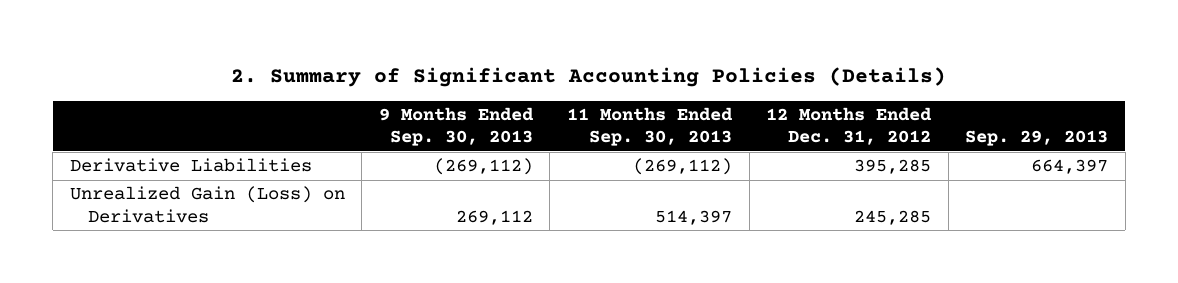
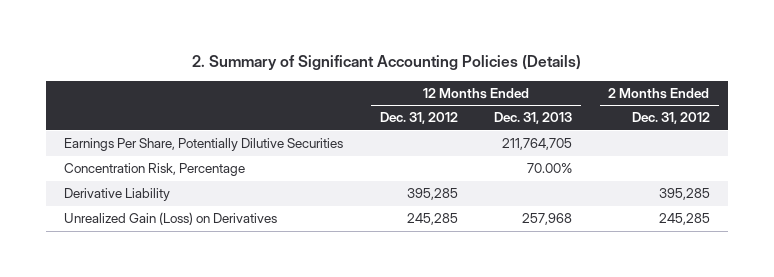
- | 9 Months Ended Sep. 30, 2013 | 11 Months Ended Sep. 30, 2013 | 12 Months Ended Dec. 31, 2012 | Sep. 29, 2013
+ | 12 Months Ended Dec. 31, 2012 | 12 Months Ended Dec. 31, 2013 | 2 Months Ended Dec. 31, 2012
- Derivative Liabilities | (269,112) | (269,112) | 395,285 | 664,397
+ Earnings Per Share, Potentially Dilutive Securities | | 211,764,705 |
+ Concentration Risk, Percentage | | 70.00% |
+ Derivative Liability | 395,285 | | 395,285

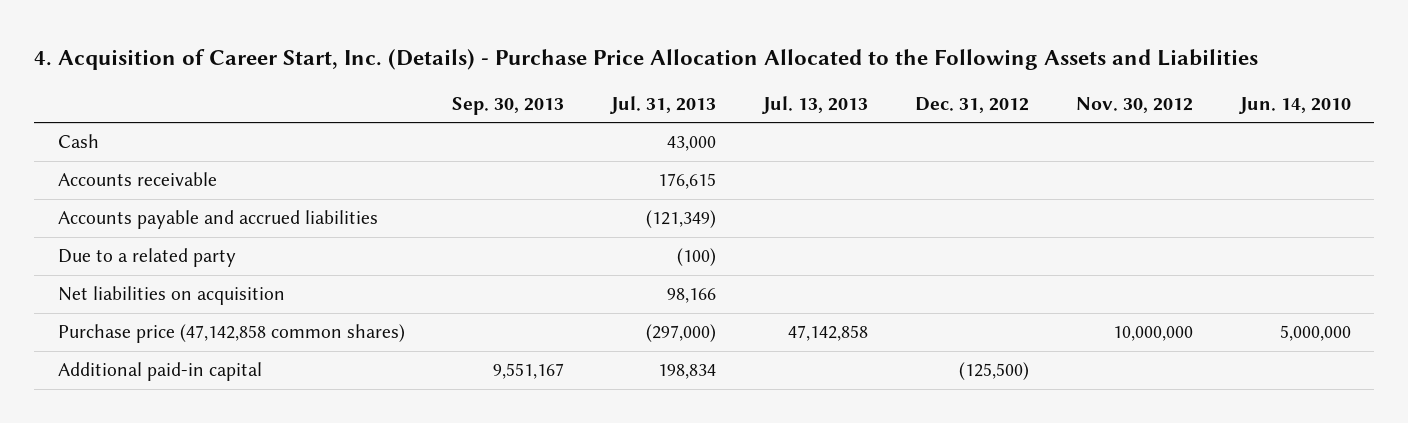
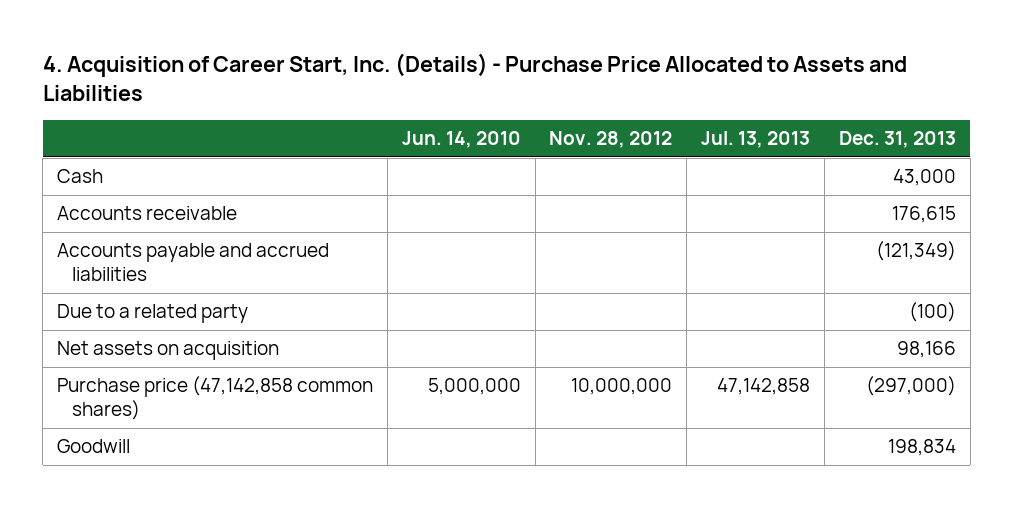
- 4. Acquisition of Career Start, Inc. (Details) - Purchase Price Allocation Allocated to the Following Assets and Liabilities
+ 4. Acquisition of Career Start, Inc. (Details) - Purchase Price Allocated to Assets and Liabilities
- | Sep. 30, 2013 | Jul. 31, 2013 | Jul. 13, 2013 | Dec. 31, 2012 | Nov. 30, 2012 | Jun. 14, 2010
+ | Jun. 14, 2010 | Nov. 28, 2012 | Jul. 13, 2013 | Dec. 31, 2013
- Net liabilities on acquisition | | 98,166 | | | |
+ Net assets on acquisition | | | | 98,166
- Additional paid-in capital | 9,551,167 | 198,834 | | (125,500) | |
+ Goodwill | | | | 198,834

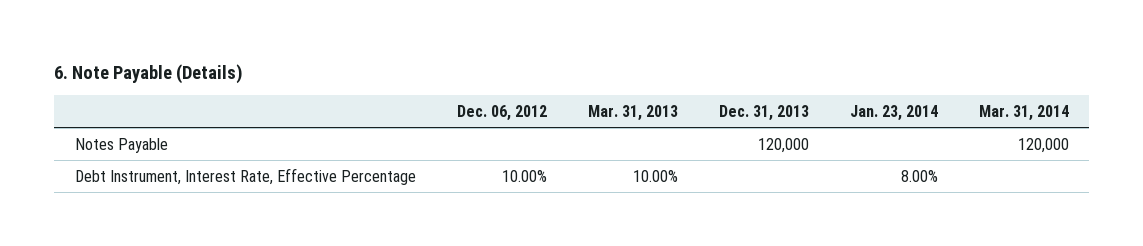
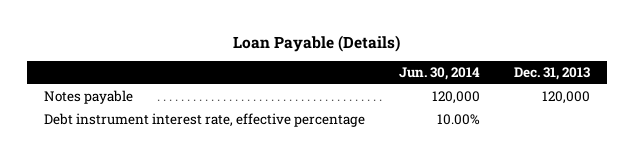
- 6. Note Payable (Details)
+ Loan Payable (Details)
- | Dec. 06, 2012 | Mar. 31, 2013 | Dec. 31, 2013 | Jan. 23, 2014 | Mar. 31, 2014
+ | Jun. 30, 2014 | Dec. 31, 2013
- Notes Payable | | | 120,000 | | 120,000
- Debt Instrument, Interest Rate, Effective Percentage | 10.00% | 10.00% | | 8.00% |
+ Notes payable | 120,000 | 120,000
+ Debt instrument interest rate, effective percentage | 10.00% |

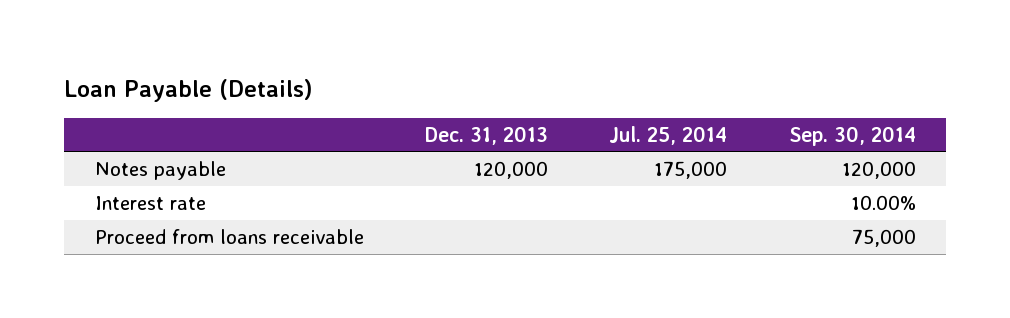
- | Jun. 30, 2014 | Dec. 31, 2013
+ | Dec. 31, 2013 | Jul. 25, 2014 | Sep. 30, 2014
- Debt instrument interest rate, effective percentage | 10.00% |
+ Interest rate | | | 10.00%
+ Proceed from loans receivable | | | 75,000

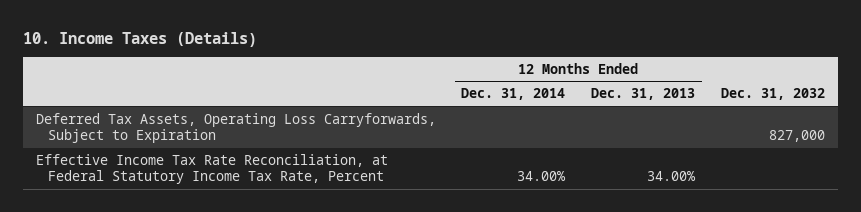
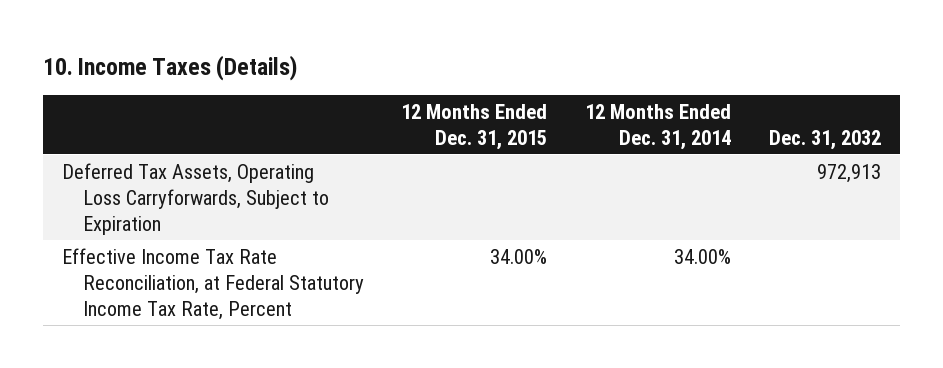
- | 12 Months Ended Dec. 31, 2014 | 12 Months Ended Dec. 31, 2013 | Dec. 31, 2032
+ | 12 Months Ended Dec. 31, 2015 | 12 Months Ended Dec. 31, 2014 | Dec. 31, 2032
- Deferred Tax Assets, Operating Loss Carryforwards, Subject to Expiration | | | 827,000
+ Deferred Tax Assets, Operating Loss Carryforwards, Subject to Expiration | | | 972,913

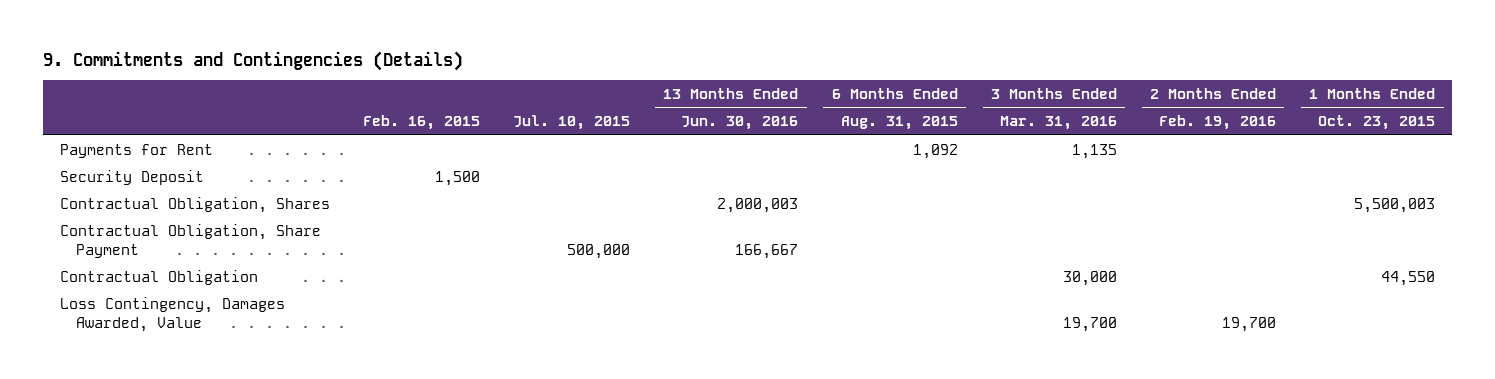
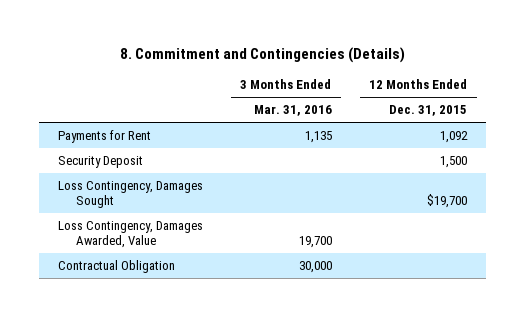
- 9. Commitments and Contingencies (Details)
+ 8. Commitment and Contingencies (Details)
- | Feb. 16, 2015 | Jul. 10, 2015 | 13 Months Ended Jun. 30, 2016 | 6 Months Ended Aug. 31, 2015 | 3 Months Ended Mar. 31, 2016 | 2 Months Ended Feb. 19, 2016 | 1 Months Ended Oct. 23, 2015
+ | 3 Months Ended Mar. 31, 2016 | 12 Months Ended Dec. 31, 2015
- Contractual Obligation, Shares | | | 2,000,003 | | | | 5,500,003
- Contractual Obligation, Share Payment | | 500,000 | 166,667 | | | |
+ Loss Contingency, Damages Sought | | $19,700
moved down: Contractual Obligation | 30,000 |

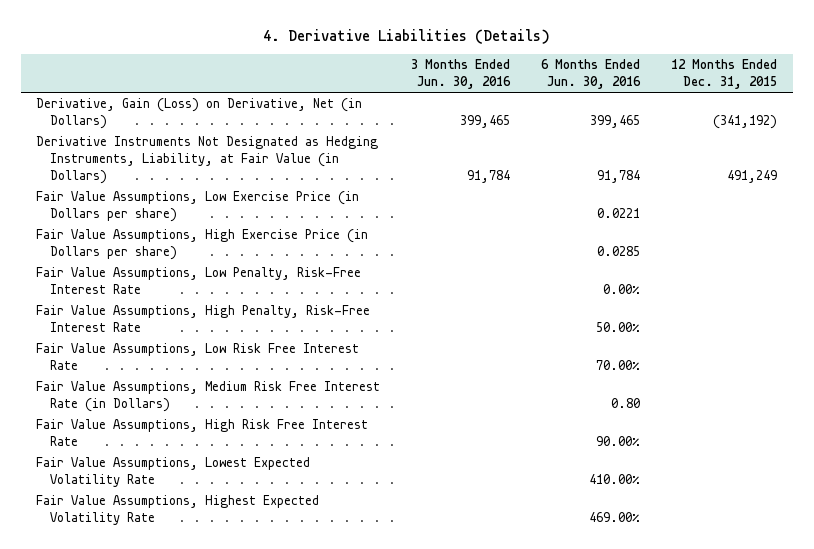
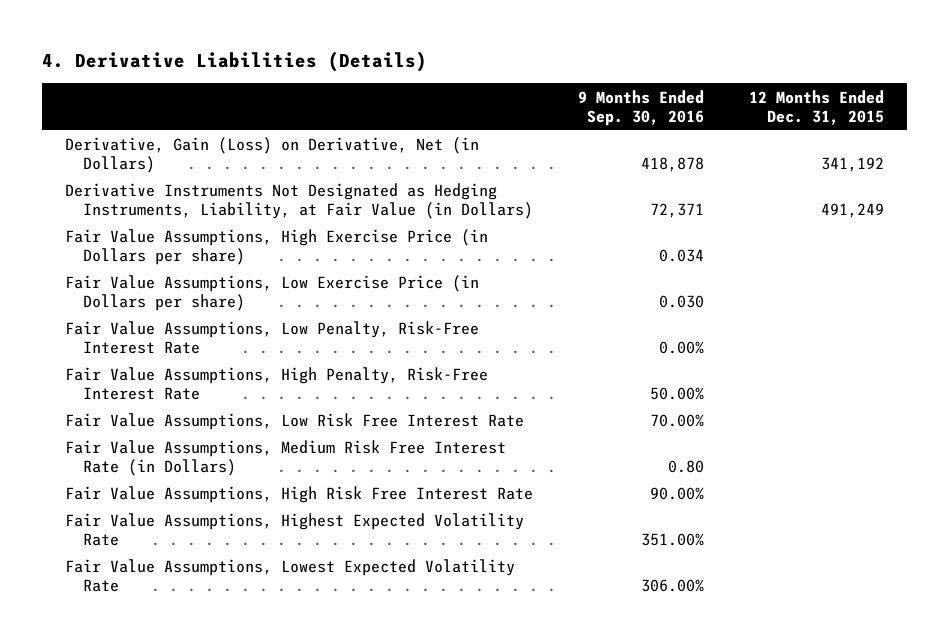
- | 3 Months Ended Jun. 30, 2016 | 6 Months Ended Jun. 30, 2016 | 12 Months Ended Dec. 31, 2015
+ | 9 Months Ended Sep. 30, 2016 | 12 Months Ended Dec. 31, 2015
- Derivative, Gain (Loss) on Derivative, Net (in Dollars) | 399,465 | 399,465 | (341,192)
+ Derivative, Gain (Loss) on Derivative, Net (in Dollars) | 418,878 | 341,192
moved down: Fair Value Assumptions, Low Exercise Price (in Dollars per share) | 0.030 |
moved down: Fair Value Assumptions, Lowest Expected Volatility Rate | 306.00% |

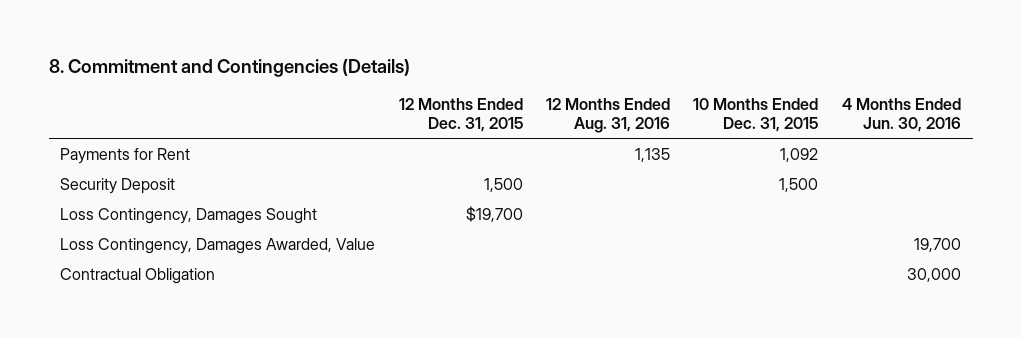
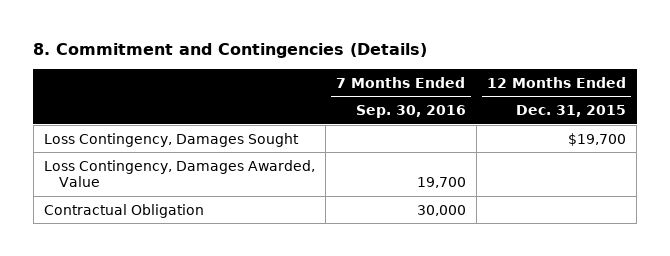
- | 12 Months Ended Dec. 31, 2015 | 12 Months Ended Aug. 31, 2016 | 10 Months Ended Dec. 31, 2015 | 4 Months Ended Jun. 30, 2016
+ | 7 Months Ended Sep. 30, 2016 | 12 Months Ended Dec. 31, 2015
- Payments for Rent | | 1,135 | 1,092 |
- Security Deposit | 1,500 | | 1,500 |

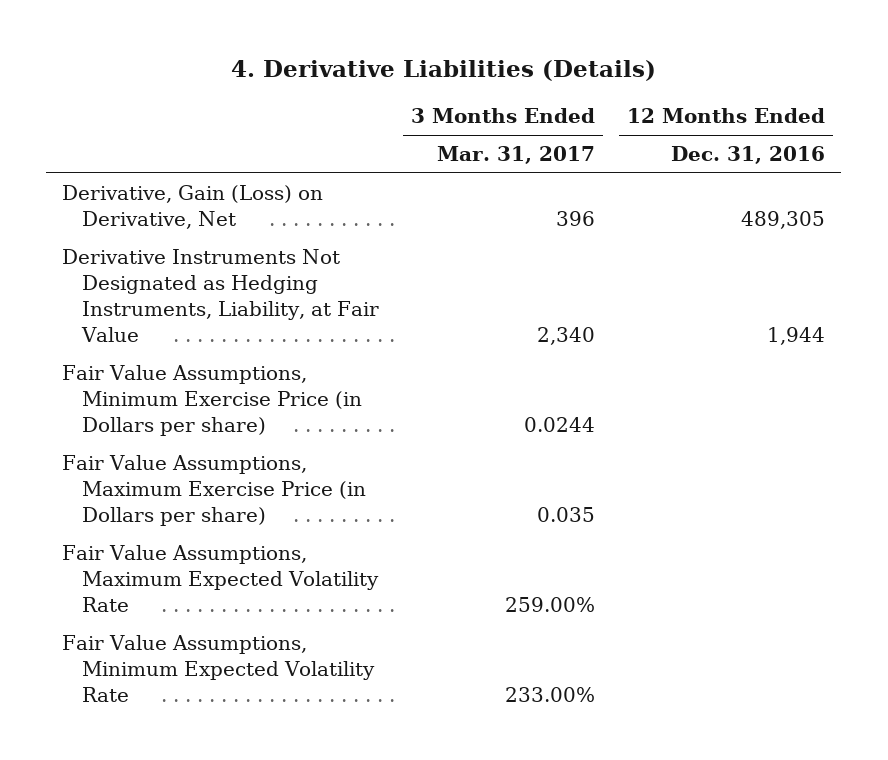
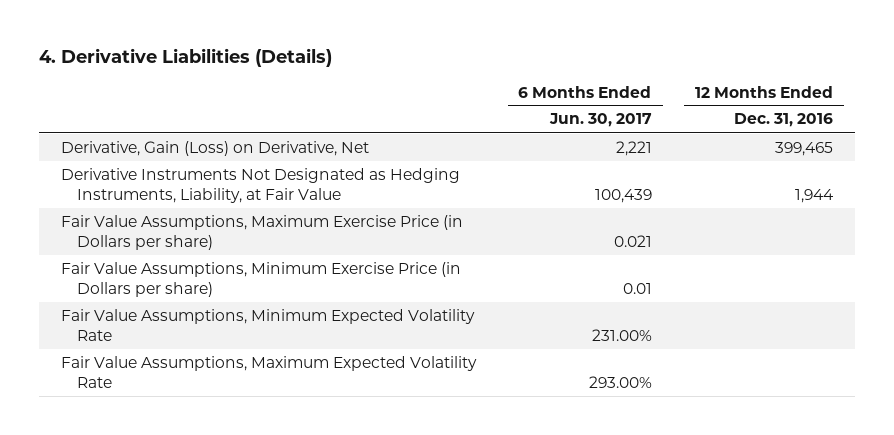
- | 3 Months Ended Mar. 31, 2017 | 12 Months Ended Dec. 31, 2016
+ | 6 Months Ended Jun. 30, 2017 | 12 Months Ended Dec. 31, 2016
- Derivative, Gain (Loss) on Derivative, Net | 396 | 489,305
+ Derivative, Gain (Loss) on Derivative, Net | 2,221 | 399,465
moved down: Fair Value Assumptions, Minimum Exercise Price (in Dollars per share) | 0.01 |
moved down: Fair Value Assumptions, Maximum Expected Volatility Rate | 293.00% |

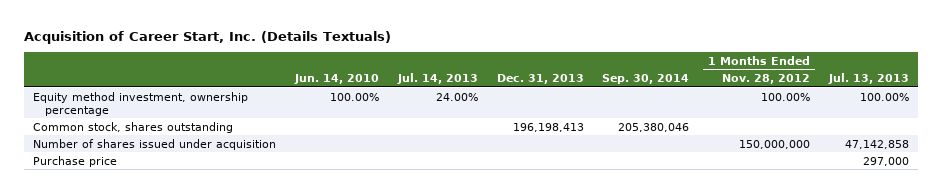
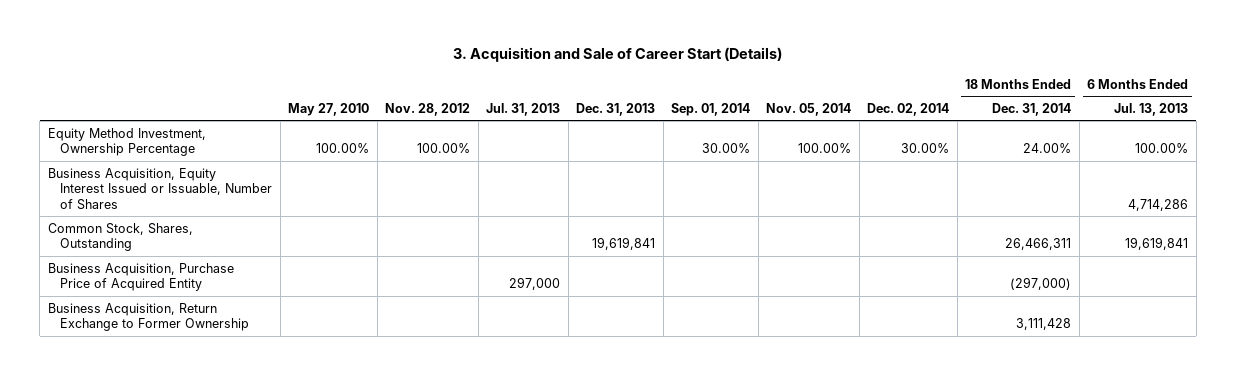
- Acquisition of Career Start, Inc. (Details Textuals)
+ 3. Acquisition and Sale of Career Start (Details)
- | Jun. 14, 2010 | Jul. 14, 2013 | Dec. 31, 2013 | Sep. 30, 2014 | 1 Months Ended Nov. 28, 2012 | Jul. 13, 2013
+ | May 27, 2010 | Nov. 28, 2012 | Jul. 31, 2013 | Dec. 31, 2013 | Sep. 01, 2014 | Nov. 05, 2014 | Dec. 02, 2014 | 18 Months Ended Dec. 31, 2014 | 6 Months Ended Jul. 13, 2013
- Equity method investment, ownership percentage | 100.00% | 24.00% | | | 100.00% | 100.00%
- Common stock, shares outstanding | | | 196,198,413 | 205,380,046 | |
- Number of shares issued under acquisition | | | | | 150,000,000 | 47,142,858
- Purchase price | | | | | | 297,000
+ Equity Method Investment, Ownership Percentage | 100.00% | 100.00% | | | 30.00% | 100.00% | 30.00% | 24.00% | 100.00%
+ Business Acquisition, Equity Interest Issued or Issuable, Number of Shares | | | | | | | | | 4,714,286
+ Common Stock, Shares, Outstanding | | | | 19,619,841 | | | | 26,466,311 | 19,619,841
+ Business Acquisition, Purchase Price of Acquired Entity | | | 297,000 | | | | | (297,000) |
+ Business Acquisition, Return Exchange to Former Ownership | | | | | | | | 3,111,428 |

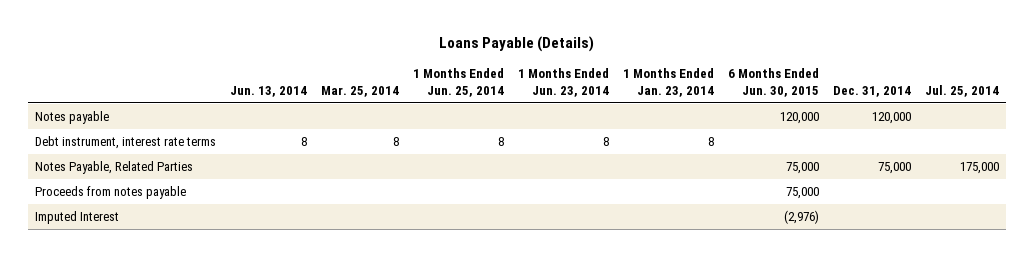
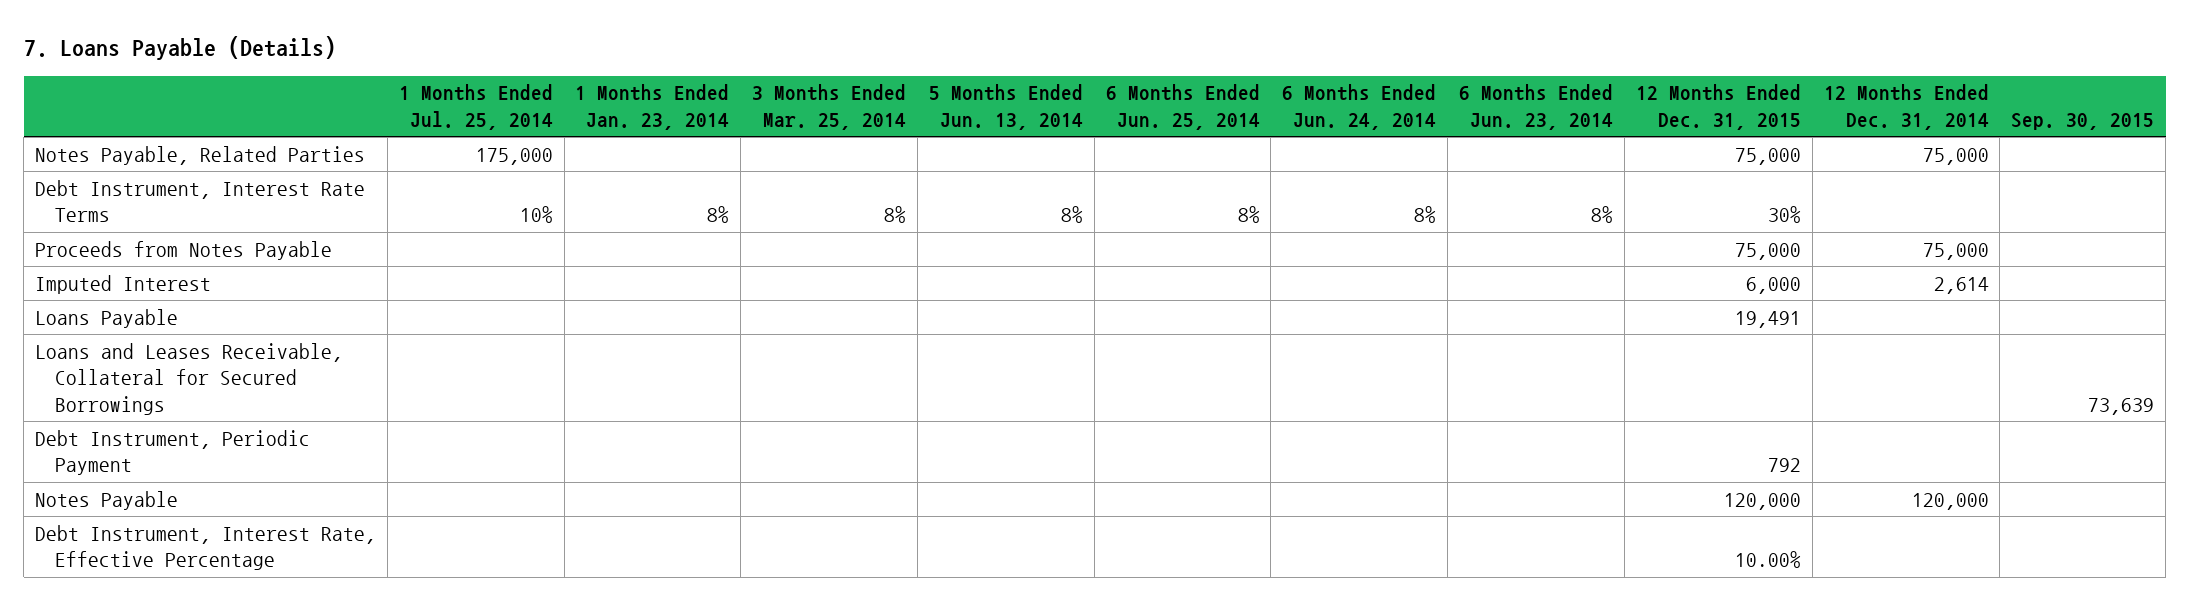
- Loans Payable (Details)
+ 7. Loans Payable (Details)
- | Jun. 13, 2014 | Mar. 25, 2014 | 1 Months Ended Jun. 25, 2014 | 1 Months Ended Jun. 23, 2014 | 1 Months Ended Jan. 23, 2014 | 6 Months Ended Jun. 30, 2015 | Dec. 31, 2014 | Jul. 25, 2014
+ | 1 Months Ended Jul. 25, 2014 | 1 Months Ended Jan. 23, 2014 | 3 Months Ended Mar. 25, 2014 | 5 Months Ended Jun. 13, 2014 | 6 Months Ended Jun. 25, 2014 | 6 Months Ended Jun. 24, 2014 | 6 Months Ended Jun. 23, 2014 | 12 Months Ended Dec. 31, 2015 | 12 Months Ended Dec. 31, 2014 | Sep. 30, 2015
- Notes payable | | | | | | 120,000 | 120,000 |
- Debt instrument, interest rate terms | 8 | 8 | 8 | 8 | 8 | | |
- Proceeds from notes payable | | | | | | 75,000 | |
+ Debt Instrument, Interest Rate Terms | 10% | 8% | 8% | 8% | 8% | 8% | 8% | 30% | |
+ Proceeds from Notes Payable | | | | | | | | 75,000 | 75,000 |
+ Loans Payable | | | | | | | | 19,491 | |
+ Loans and Leases Receivable, Collateral for Secured Borrowings | | | | | | | | | | 73,639
+ Debt Instrument, Periodic Payment | | | | | | | | 792 | |
+ Notes Payable | | | | | | | | 120,000 | 120,000 |
+ Debt Instrument, Interest Rate, Effective Percentage | | | | | | | | 10.00% | |

